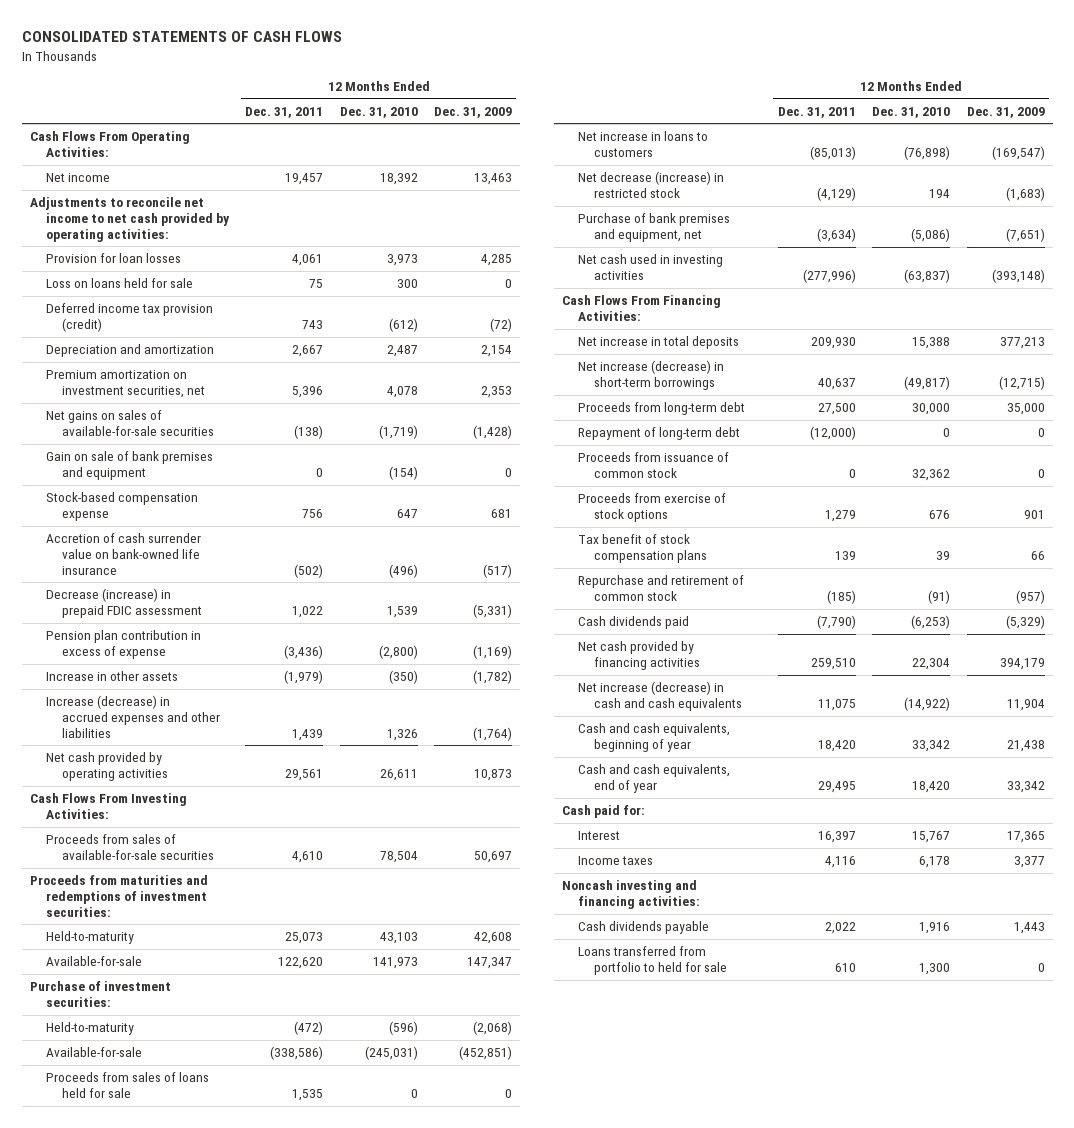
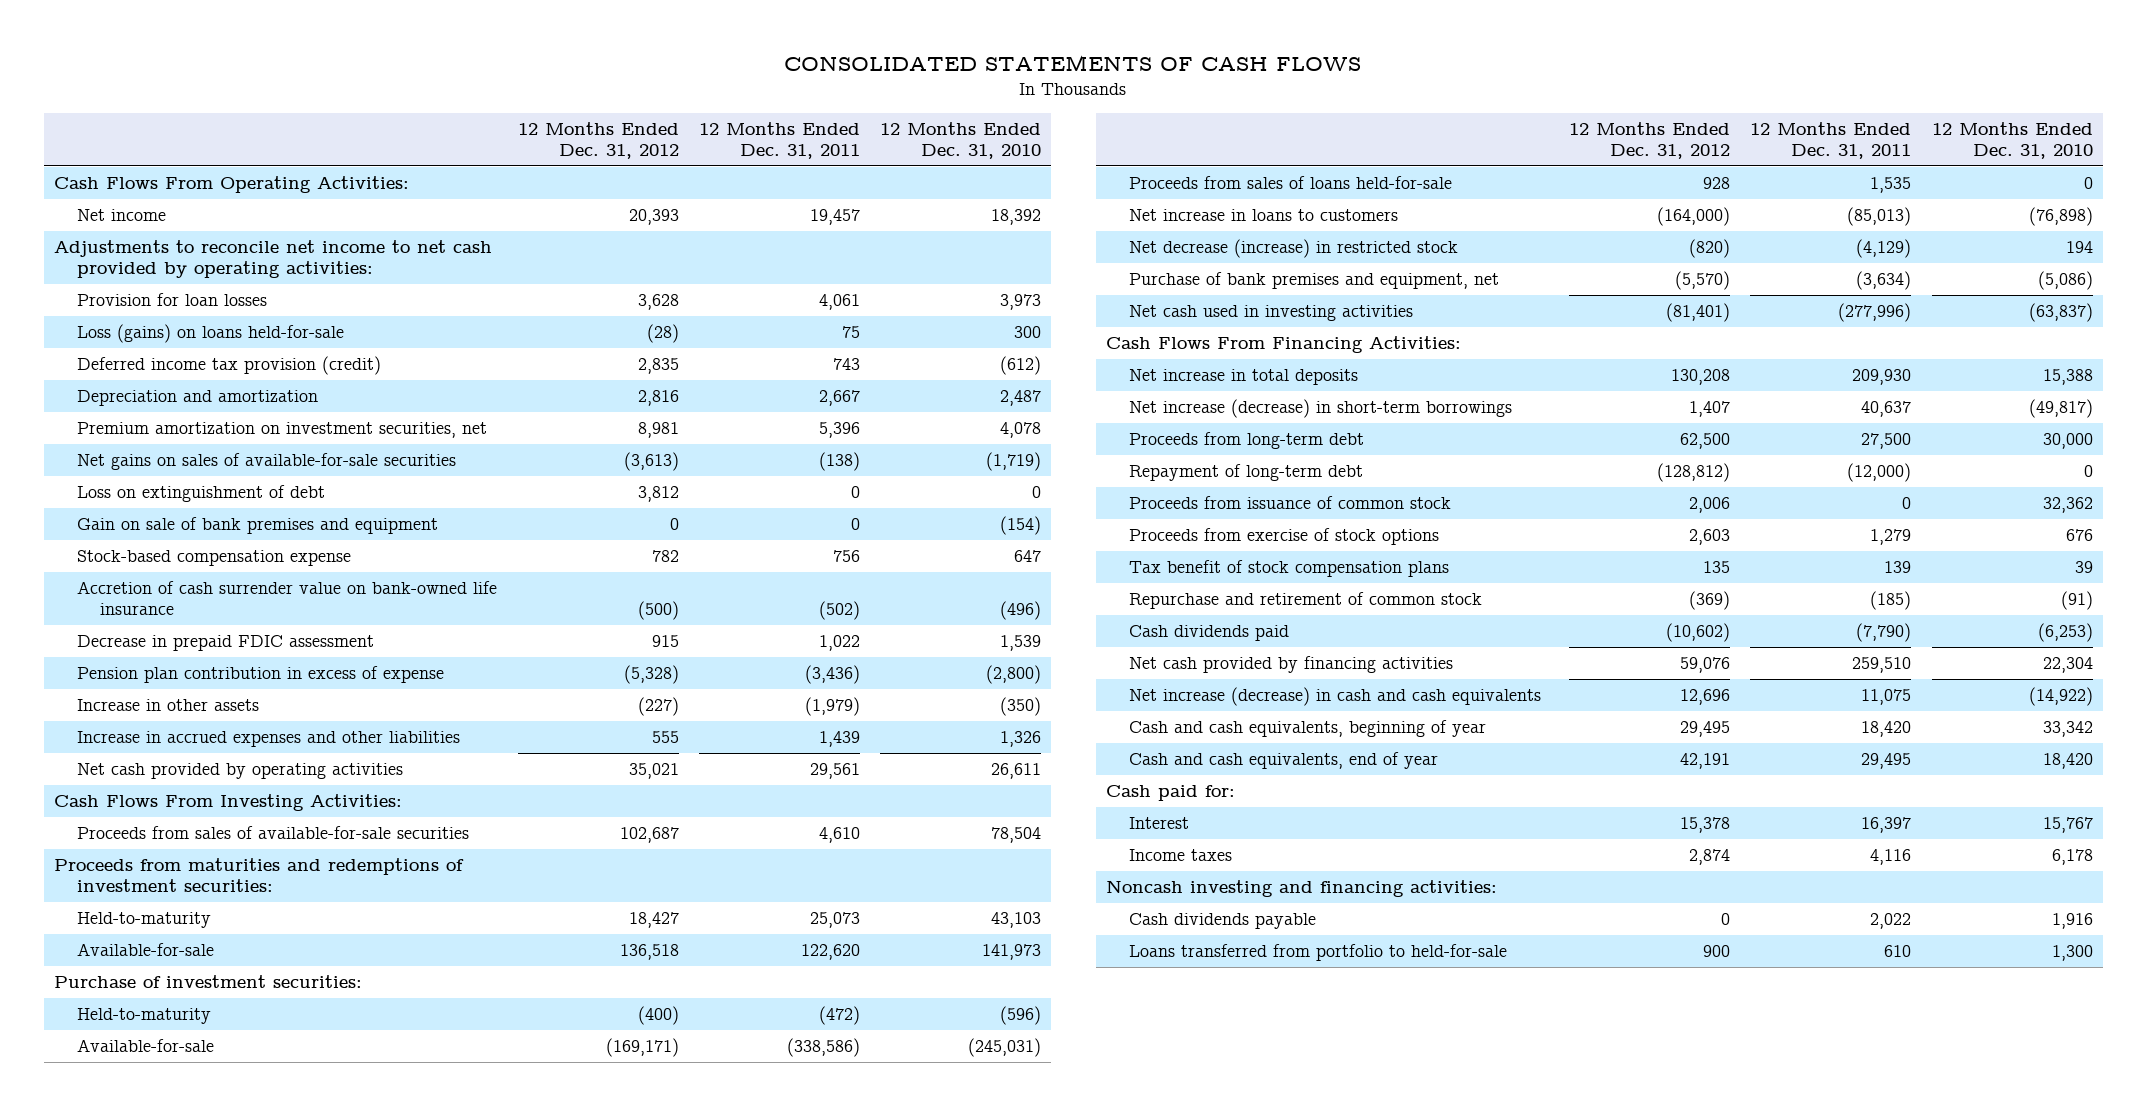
- | 12 Months Ended Dec. 31, 2011 | 12 Months Ended Dec. 31, 2010 | 12 Months Ended Dec. 31, 2009
+ | 12 Months Ended Dec. 31, 2012 | 12 Months Ended Dec. 31, 2011 | 12 Months Ended Dec. 31, 2010
- Loss on loans held for sale | 75 | 300 | 0
+ Loss (gains) on loans held-for-sale | (28) | 75 | 300
+ Loss on extinguishment of debt | 3,812 | 0 | 0
- Decrease (increase) in prepaid FDIC assessment | 1,022 | 1,539 | (5,331)
+ Decrease in prepaid FDIC assessment | 915 | 1,022 | 1,539
- Increase (decrease) in accrued expenses and other liabilities | 1,439 | 1,326 | (1,764)
+ Increase in accrued expenses and other liabilities | 555 | 1,439 | 1,326
- Proceeds from sales of loans held for sale | 1,535 | 0 | 0
+ Proceeds from sales of loans held-for-sale | 928 | 1,535 | 0
- Loans transferred from portfolio to held for sale | 610 | 1,300 | 0
+ Loans transferred from portfolio to held-for-sale | 900 | 610 | 1,300

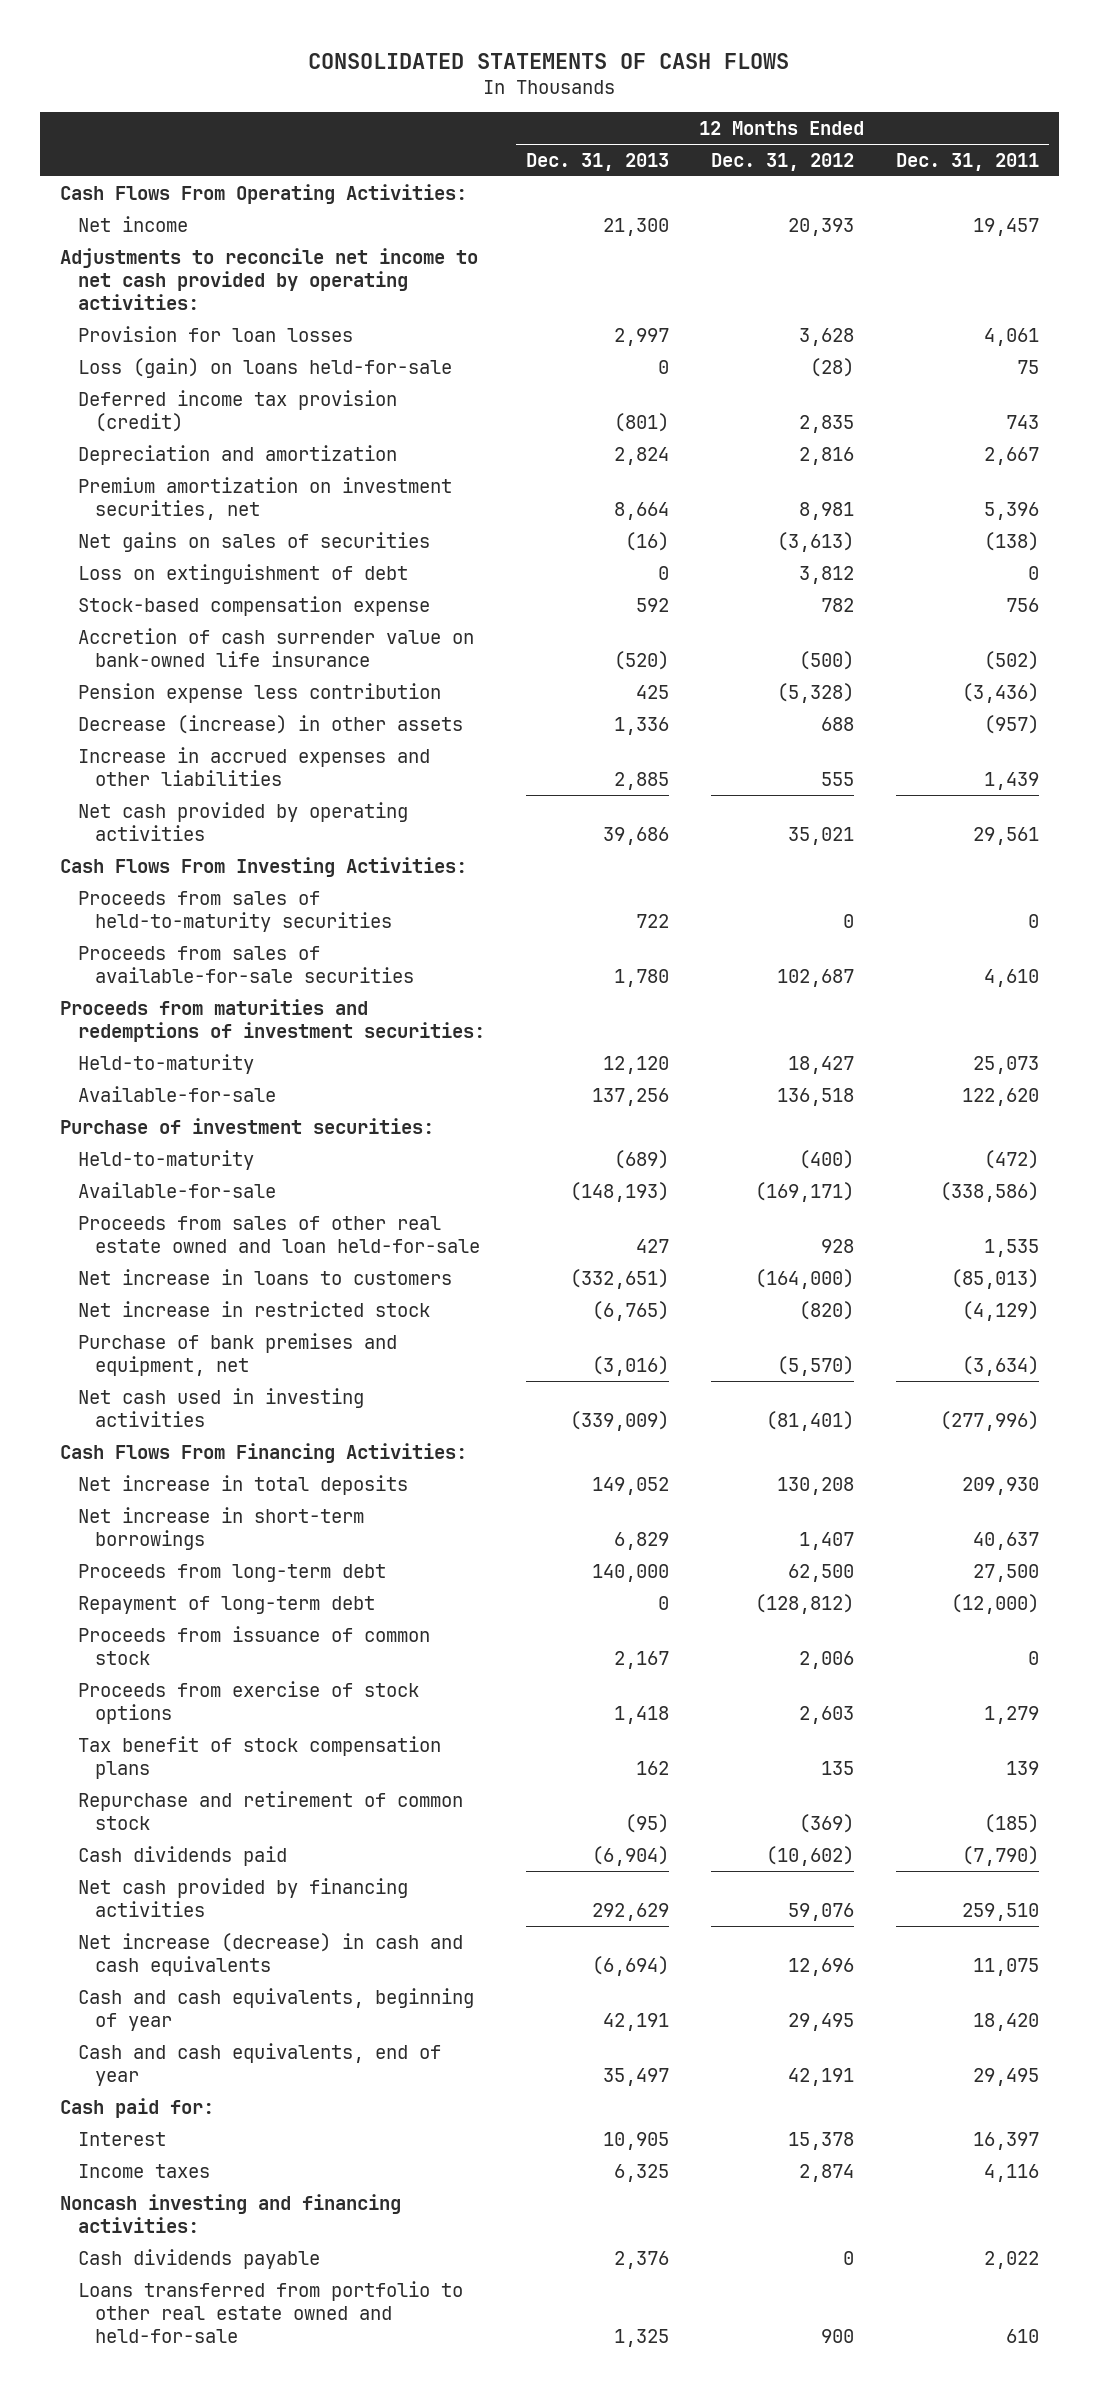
- | 12 Months Ended Dec. 31, 2012 | 12 Months Ended Dec. 31, 2011 | 12 Months Ended Dec. 31, 2010
+ | 12 Months Ended Dec. 31, 2013 | 12 Months Ended Dec. 31, 2012 | 12 Months Ended Dec. 31, 2011
- Loss (gains) on loans held-for-sale | (28) | 75 | 300
+ Loss (gain) on loans held-for-sale | 0 | (28) | 75
- Net gains on sales of available-for-sale securities | (3,613) | (138) | (1,719)
+ Net gains on sales of securities | (16) | (3,613) | (138)
- Gain on sale of bank premises and equipment | 0 | 0 | (154)
- Decrease in prepaid FDIC assessment | 915 | 1,022 | 1,539
- Pension plan contribution in excess of expense | (5,328) | (3,436) | (2,800)
- Increase in other assets | (227) | (1,979) | (350)
+ Pension expense less contribution | 425 | (5,328) | (3,436)
+ Decrease (increase) in other assets | 1,336 | 688 | (957)
+ Proceeds from sales of held-to-maturity securities | 722 | 0 | 0
- Proceeds from sales of loans held-for-sale | 928 | 1,535 | 0
+ Proceeds from sales of other real estate owned and loan held-for-sale | 427 | 928 | 1,535
- Net decrease (increase) in restricted stock | (820) | (4,129) | 194
+ Net increase in restricted stock | (6,765) | (820) | (4,129)
- Net increase (decrease) in short-term borrowings | 1,407 | 40,637 | (49,817)
+ Net increase in short-term borrowings | 6,829 | 1,407 | 40,637
- Loans transferred from portfolio to held-for-sale | 900 | 610 | 1,300
+ Loans transferred from portfolio to other real estate owned and held-for-sale | 1,325 | 900 | 610

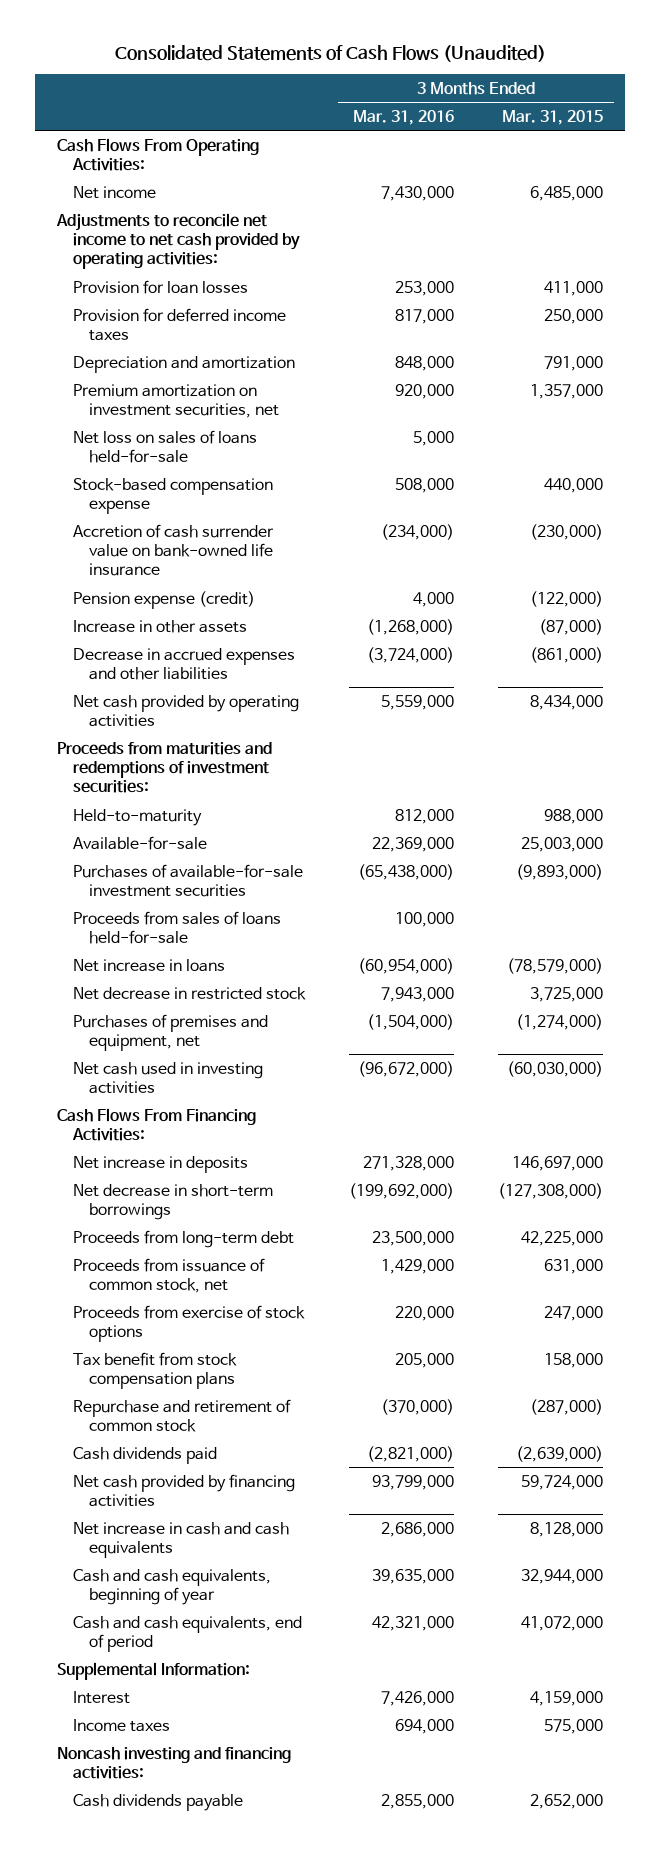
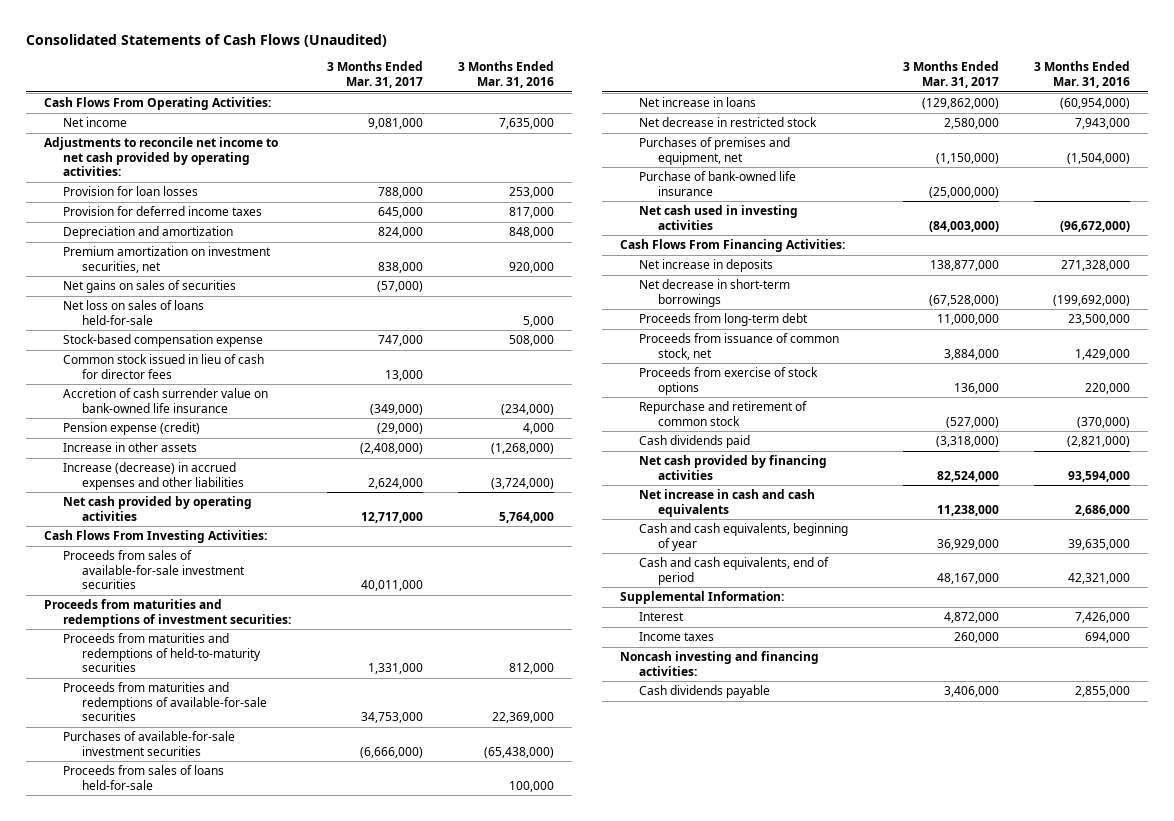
- | 3 Months Ended Mar. 31, 2016 | 3 Months Ended Mar. 31, 2015
+ | 3 Months Ended Mar. 31, 2017 | 3 Months Ended Mar. 31, 2016
- Net income | 7,430,000 | 6,485,000
+ Net income | 9,081,000 | 7,635,000
+ Net gains on sales of securities | (57,000) |
+ Common stock issued in lieu of cash for director fees | 13,000 |
- Decrease in accrued expenses and other liabilities | (3,724,000) | (861,000)
- Net cash provided by operating activities | 5,559,000 | 8,434,000
+ Increase (decrease) in accrued expenses and other liabilities | 2,624,000 | (3,724,000)
+ Net cash provided by operating activities | 12,717,000 | 5,764,000
+ Cash Flows From Investing Activities:
+ Proceeds from sales of available-for-sale investment securities | 40,011,000 |
- Held-to-maturity | 812,000 | 988,000
- Available-for-sale | 22,369,000 | 25,003,000
+ Proceeds from maturities and redemptions of held-to-maturity securities | 1,331,000 | 812,000
+ Proceeds from maturities and redemptions of available-for-sale securities | 34,753,000 | 22,369,000
+ Purchase of bank-owned life insurance | (25,000,000) |
- Tax benefit from stock compensation plans | 205,000 | 158,000
- Net cash provided by financing activities | 93,799,000 | 59,724,000
+ Net cash provided by financing activities | 82,524,000 | 93,594,000

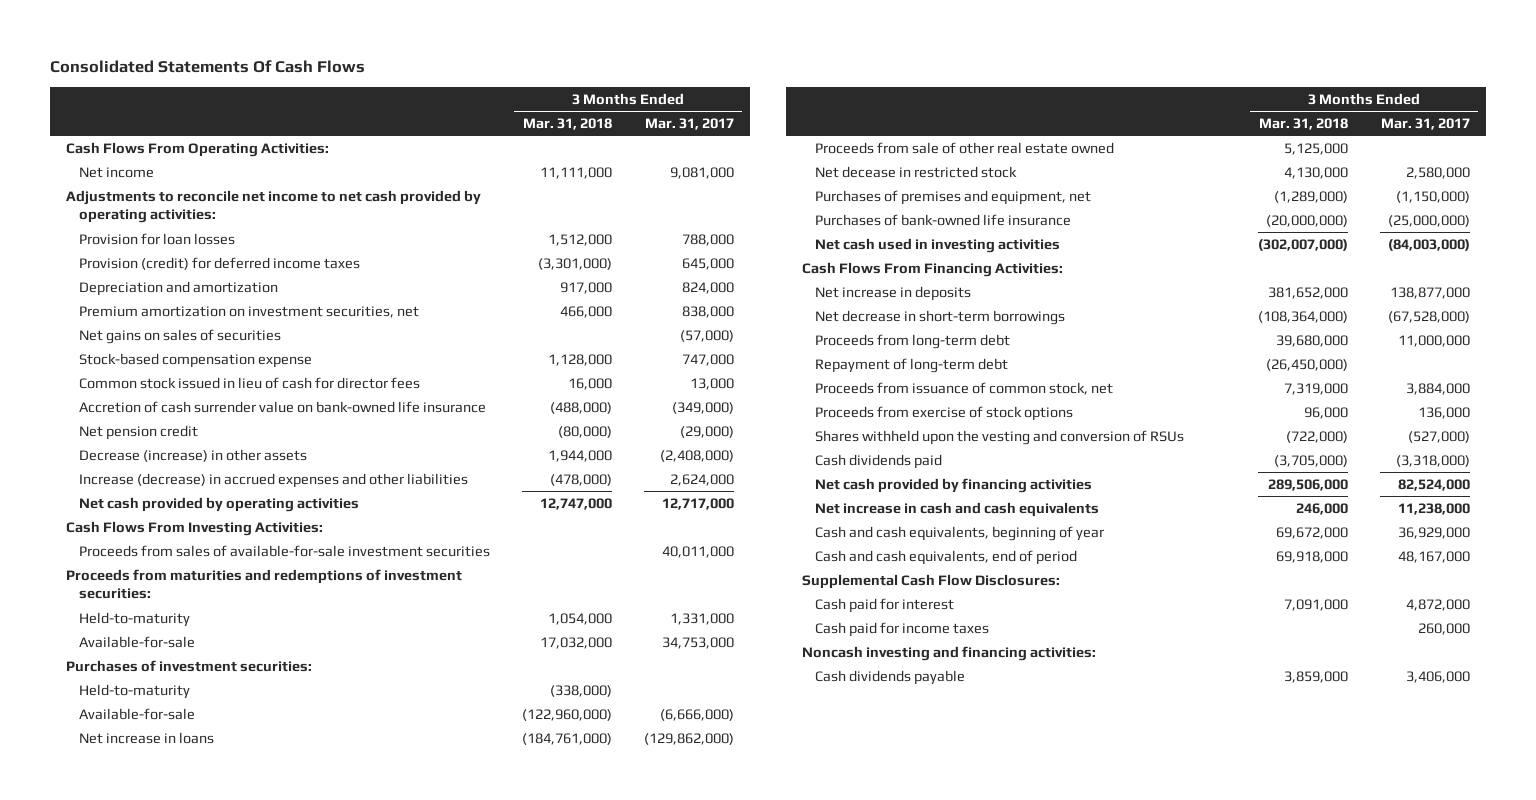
- Consolidated Statements of Cash Flows (Unaudited)
+ Consolidated Statements Of Cash Flows
- | 3 Months Ended Mar. 31, 2017 | 3 Months Ended Mar. 31, 2016
+ | 3 Months Ended Mar. 31, 2018 | 3 Months Ended Mar. 31, 2017
- Provision for deferred income taxes | 645,000 | 817,000
+ Provision (credit) for deferred income taxes | (3,301,000) | 645,000
- Net loss on sales of loans held-for-sale | | 5,000
- Pension expense (credit) | (29,000) | 4,000
- Increase in other assets | (2,408,000) | (1,268,000)
+ Net pension credit | (80,000) | (29,000)
+ Decrease (increase) in other assets | 1,944,000 | (2,408,000)
- Proceeds from maturities and redemptions of held-to-maturity securities | 1,331,000 | 812,000
- Proceeds from maturities and redemptions of available-for-sale securities | 34,753,000 | 22,369,000
- Purchases of available-for-sale investment securities | (6,666,000) | (65,438,000)
- Proceeds from sales of loans held-for-sale | | 100,000
+ Held-to-maturity | 1,054,000 | 1,331,000
+ Available-for-sale | 17,032,000 | 34,753,000
+ Purchases of investment securities:
+ Held-to-maturity | (338,000) |
+ Available-for-sale | (122,960,000) | (6,666,000)
- Net decrease in restricted stock | 2,580,000 | 7,943,000
+ Proceeds from sale of other real estate owned | 5,125,000 |
+ Net decease in restricted stock | 4,130,000 | 2,580,000
- Purchase of bank-owned life insurance | (25,000,000) |
+ Purchases of bank-owned life insurance | (20,000,000) | (25,000,000)
+ Repayment of long-term debt | (26,450,000) |
- Repurchase and retirement of common stock | (527,000) | (370,000)
+ Shares withheld upon the vesting and conversion of RSUs | (722,000) | (527,000)
- Supplemental Information:
- Interest | 4,872,000 | 7,426,000
- Income taxes | 260,000 | 694,000
+ Supplemental Cash Flow Disclosures:
+ Cash paid for interest | 7,091,000 | 4,872,000
+ Cash paid for income taxes | | 260,000

